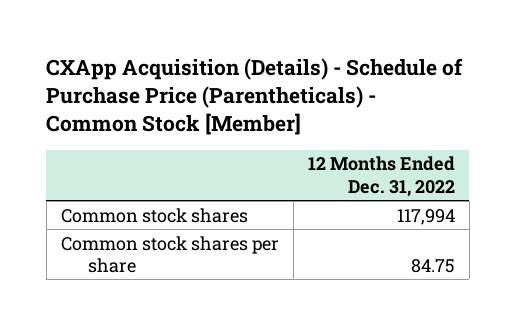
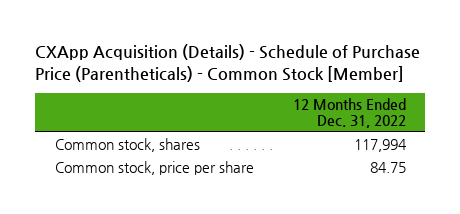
- Common stock shares | 117,994
- Common stock shares per share | 84.75
+ Common stock, shares | 117,994
+ Common stock, price per share | 84.75

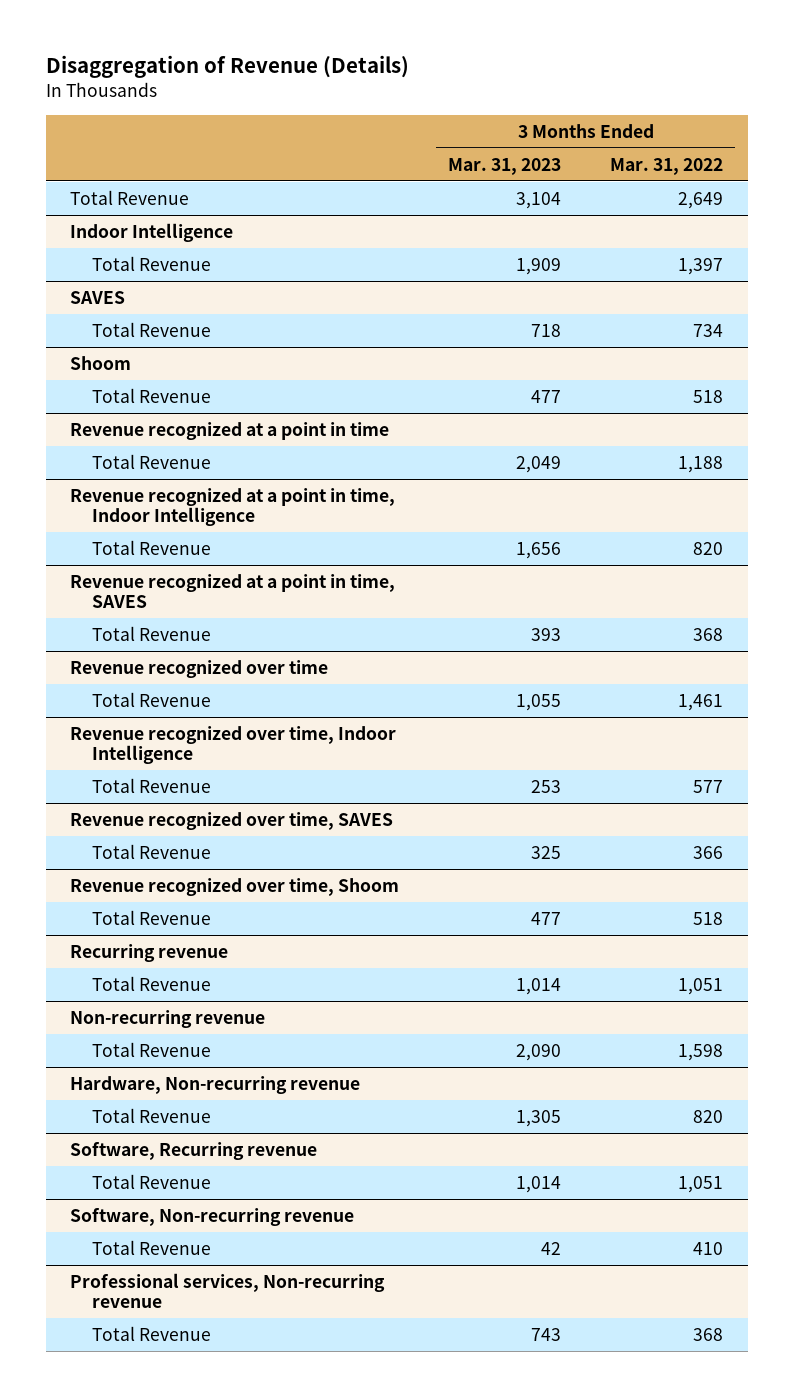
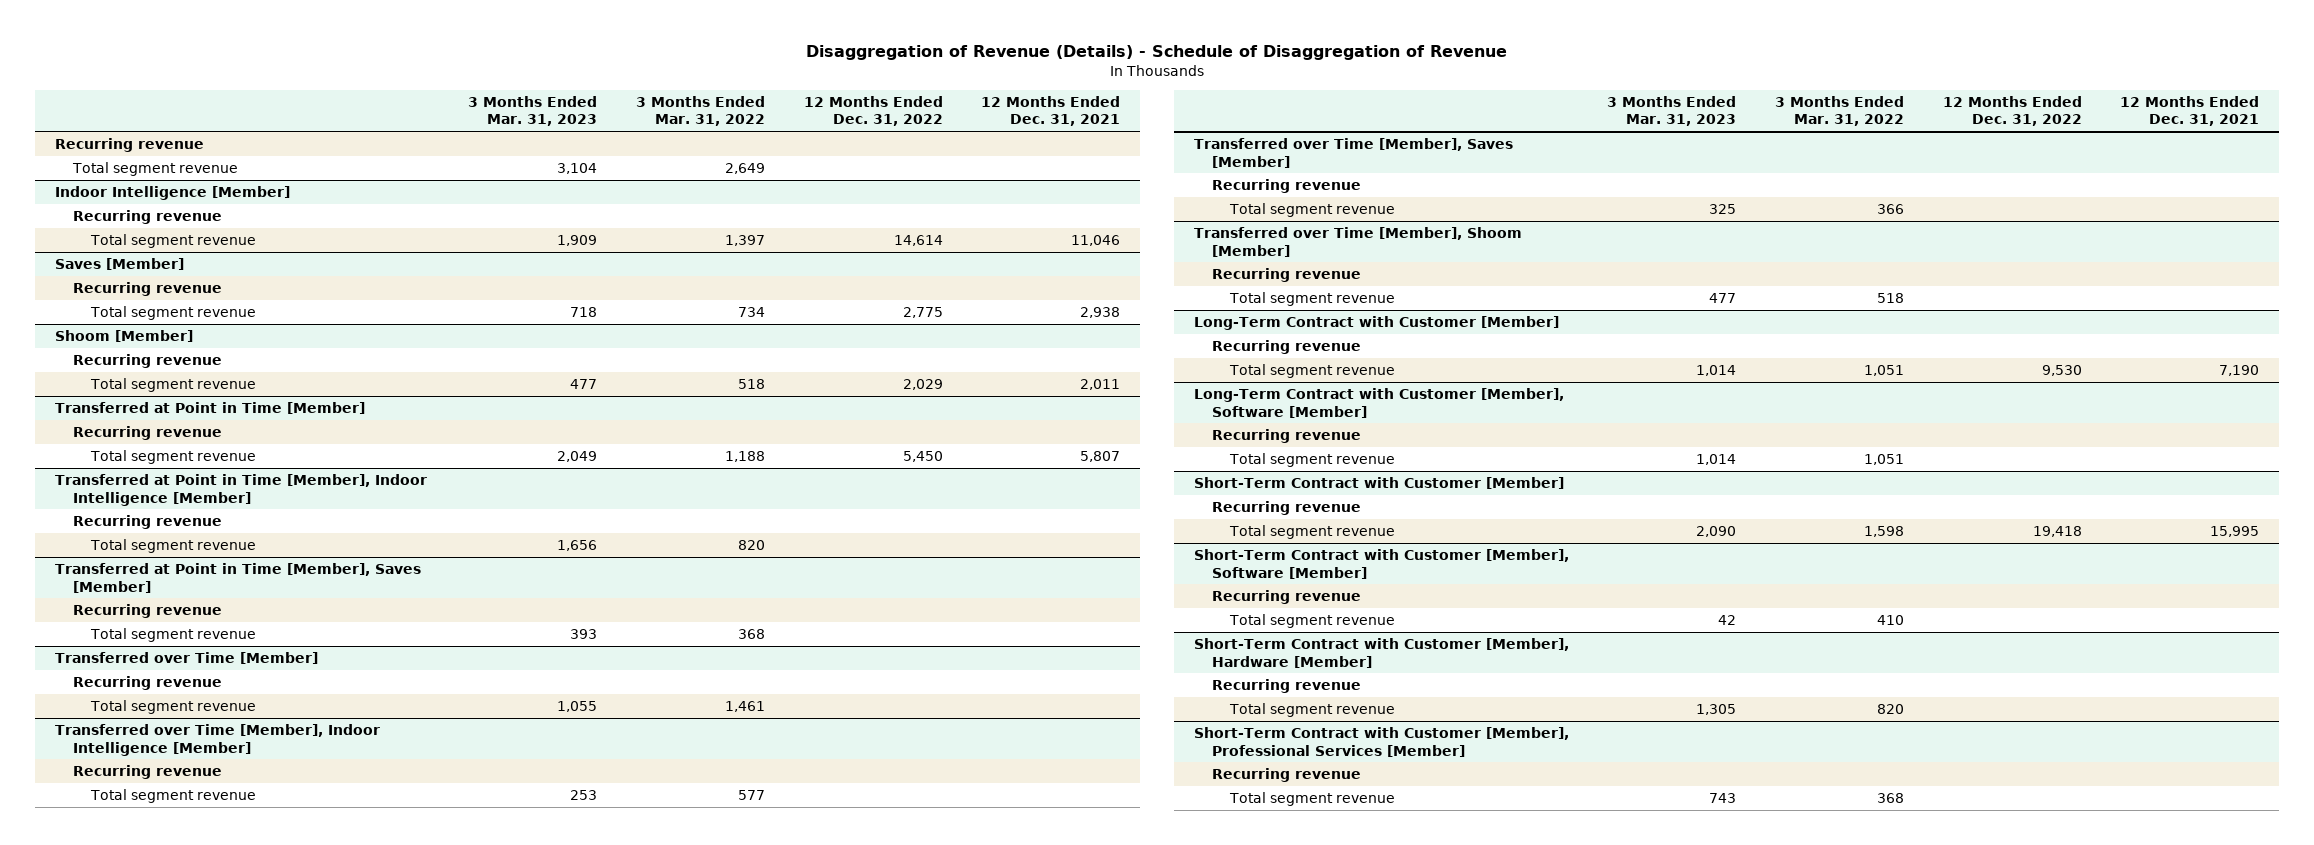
- Disaggregation of Revenue (Details)
+ Disaggregation of Revenue (Details) - Schedule of Disaggregation of Revenue
- | 3 Months Ended Mar. 31, 2023 | 3 Months Ended Mar. 31, 2022
+ | 3 Months Ended Mar. 31, 2023 | 3 Months Ended Mar. 31, 2022 | 12 Months Ended Dec. 31, 2022 | 12 Months Ended Dec. 31, 2021
- Total Revenue | 3,104 | 2,649
- Indoor Intelligence
- Total Revenue | 1,909 | 1,397
- SAVES
- Total Revenue | 718 | 734
- Shoom
- Total Revenue | 477 | 518
- Revenue recognized at a point in time
- Total Revenue | 2,049 | 1,188
- Revenue recognized at a point in time, Indoor Intelligence
- Total Revenue | 1,656 | 820
- Revenue recognized at a point in time, SAVES
- Total Revenue | 393 | 368
- Revenue recognized over time
- Total Revenue | 1,055 | 1,461
- Revenue recognized over time, Indoor Intelligence
- Total Revenue | 253 | 577
- Revenue recognized over time, SAVES
- Total Revenue | 325 | 366
- Revenue recognized over time, Shoom
- Total Revenue | 477 | 518
- Recurring revenue
- Total Revenue | 1,014 | 1,051
- Non-recurring revenue
- Total Revenue | 2,090 | 1,598
- Hardware, Non-recurring revenue
- Total Revenue | 1,305 | 820
- Software, Recurring revenue
- Total Revenue | 1,014 | 1,051
- Software, Non-recurring revenue
- Total Revenue | 42 | 410
- Professional services, Non-recurring revenue
- Total Revenue | 743 | 368
+ Recurring revenue
+ Total segment revenue | 3,104 | 2,649 | |
+ Indoor Intelligence [Member]
+ Recurring revenue
+ Total segment revenue | 1,909 | 1,397 | 14,614 | 11,046
+ Saves [Member]
+ Recurring revenue
+ Total segment revenue | 718 | 734 | 2,775 | 2,938
+ Shoom [Member]
+ Recurring revenue
+ Total segment revenue | 477 | 518 | 2,029 | 2,011
+ Transferred at Point in Time [Member]
+ Recurring revenue
+ Total segment revenue | 2,049 | 1,188 | 5,450 | 5,807
+ Transferred at Point in Time [Member], Indoor Intelligence [Member]
+ Recurring revenue
+ Total segment revenue | 1,656 | 820 | |
+ Transferred at Point in Time [Member], Saves [Member]
+ Recurring revenue
+ Total segment revenue | 393 | 368 | |
+ Transferred over Time [Member]
+ Recurring revenue
+ Total segment revenue | 1,055 | 1,461 | |
+ Transferred over Time [Member], Indoor Intelligence [Member]
+ Recurring revenue
+ Total segment revenue | 253 | 577 | |
+ Transferred over Time [Member], Saves [Member]
+ Recurring revenue
+ Total segment revenue | 325 | 366 | |
+ Transferred over Time [Member], Shoom [Member]
+ Recurring revenue
+ Total segment revenue | 477 | 518 | |
+ Long-Term Contract with Customer [Member]
+ Recurring revenue
+ Total segment revenue | 1,014 | 1,051 | 9,530 | 7,190
+ Long-Term Contract with Customer [Member], Software [Member]
+ Recurring revenue
+ Total segment revenue | 1,014 | 1,051 | |
+ Short-Term Contract with Customer [Member]
+ Recurring revenue
+ Total segment revenue | 2,090 | 1,598 | 19,418 | 15,995
+ Short-Term Contract with Customer [Member], Software [Member]
+ Recurring revenue
+ Total segment revenue | 42 | 410 | |
+ Short-Term Contract with Customer [Member], Hardware [Member]
+ Recurring revenue
+ Total segment revenue | 1,305 | 820 | |
+ Short-Term Contract with Customer [Member], Professional Services [Member]
+ Recurring revenue
+ Total segment revenue | 743 | 368 | |

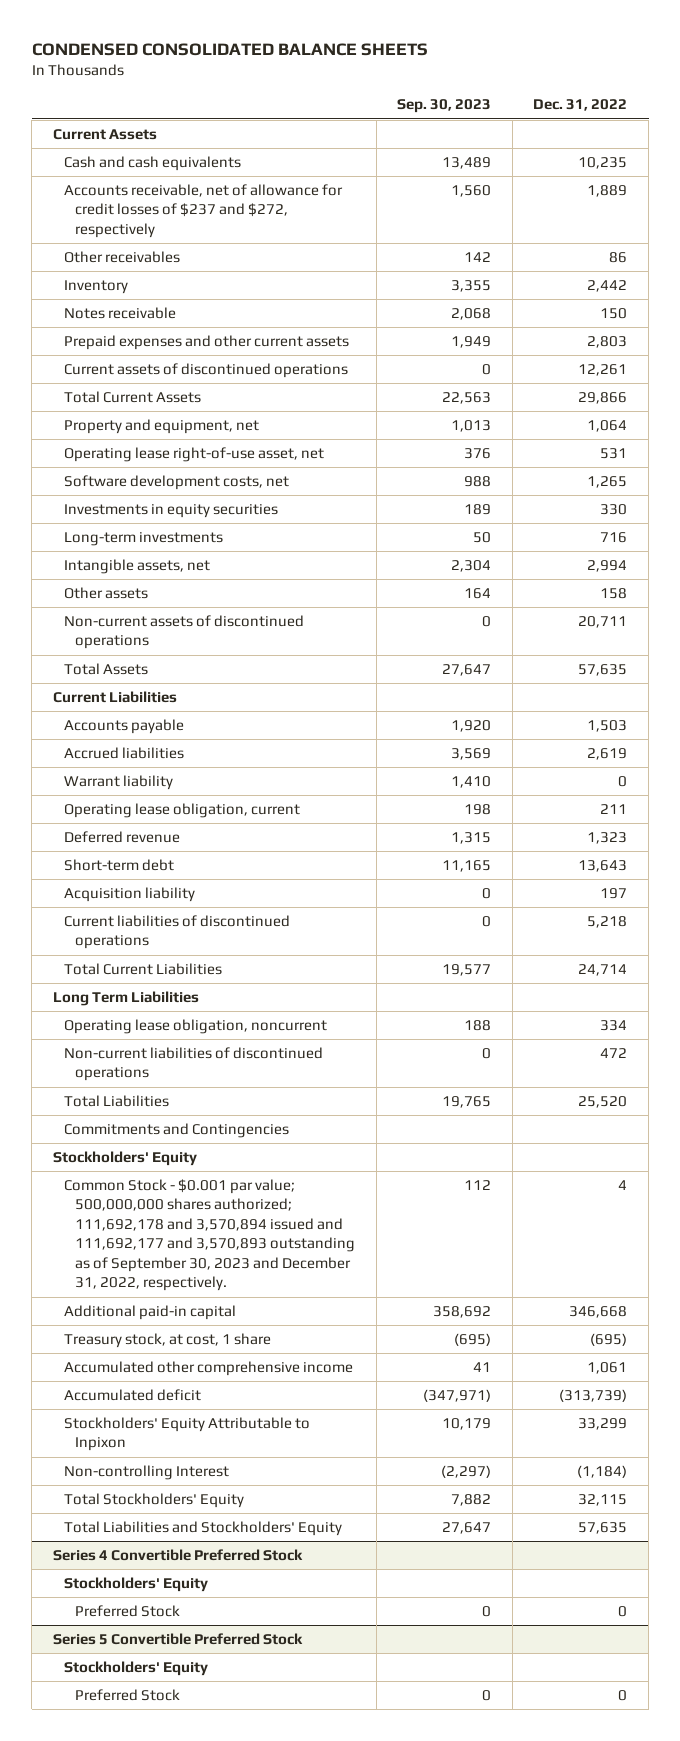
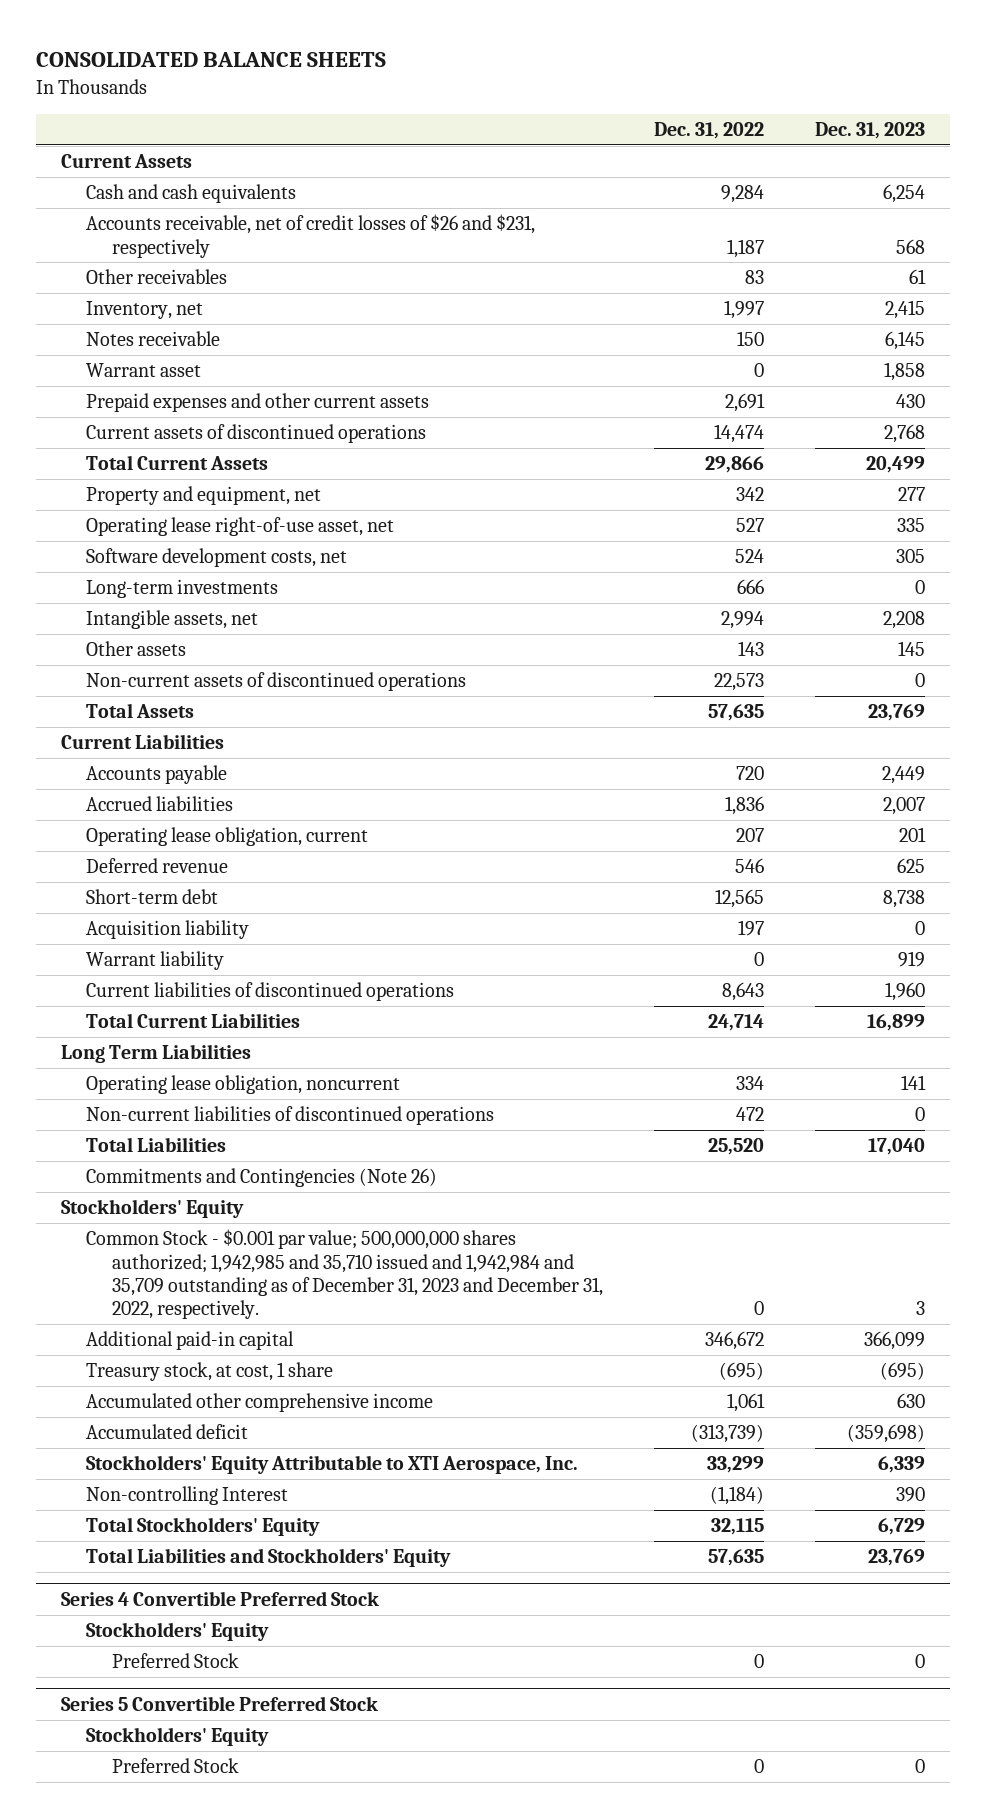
- CONDENSED CONSOLIDATED BALANCE SHEETS
+ CONSOLIDATED BALANCE SHEETS
- | Sep. 30, 2023 | Dec. 31, 2022
+ | Dec. 31, 2022 | Dec. 31, 2023
- Cash and cash equivalents | 13,489 | 10,235
- Accounts receivable, net of allowance for credit losses of $237 and $272, respectively | 1,560 | 1,889
- Other receivables | 142 | 86
- Inventory | 3,355 | 2,442
+ Cash and cash equivalents | 9,284 | 6,254
+ Accounts receivable, net of credit losses of $26 and $231, respectively | 1,187 | 568
+ Other receivables | 83 | 61
+ Inventory, net | 1,997 | 2,415
- Prepaid expenses and other current assets | 1,949 | 2,803
- Current assets of discontinued operations | 0 | 12,261
+ Warrant asset | 0 | 1,858
+ Prepaid expenses and other current assets | 2,691 | 430
+ Current assets of discontinued operations | 14,474 | 2,768
- Property and equipment, net | 1,013 | 1,064
- Operating lease right-of-use asset, net | 376 | 531
- Software development costs, net | 988 | 1,265
- Investments in equity securities | 189 | 330
- Long-term investments | 50 | 716
+ Property and equipment, net | 342 | 277
+ Operating lease right-of-use asset, net | 527 | 335
+ Software development costs, net | 524 | 305
+ Long-term investments | 666 | 0
- Other assets | 164 | 158
- Non-current assets of discontinued operations | 0 | 20,711
+ Other assets | 143 | 145
+ Non-current assets of discontinued operations | 22,573 | 0
- Accounts payable | 1,920 | 1,503
- Accrued liabilities | 3,569 | 2,619
- Operating lease obligation, current | 198 | 211
- Deferred revenue | 1,315 | 1,323
- Short-term debt | 11,165 | 13,643
+ Accounts payable | 720 | 2,449
+ Accrued liabilities | 1,836 | 2,007
+ Operating lease obligation, current | 207 | 201
+ Deferred revenue | 546 | 625
+ Short-term debt | 12,565 | 8,738
- Current liabilities of discontinued operations | 0 | 5,218
moved down: Warrant liability | 0 | 919
+ Current liabilities of discontinued operations | 8,643 | 1,960
- Commitments and Contingencies
+ Commitments and Contingencies (Note 26)
- Common Stock - $0.001 par value; 500,000,000 shares authorized; 111,692,178 and 3,570,894 issued and 111,692,177 and 3,570,893 outstanding as of September 30, 2023 and December 31, 2022, respectively. | 112 | 4
- Additional paid-in capital | 358,692 | 346,668
+ Common Stock - $0.001 par value; 500,000,000 shares authorized; 1,942,985 and 35,710 issued and 1,942,984 and 35,709 outstanding as of December 31, 2023 and December 31, 2022, respectively. | 0 | 3
+ Additional paid-in capital | 346,672 | 366,099
- Stockholders' Equity Attributable to Inpixon | 10,179 | 33,299
+ Stockholders' Equity Attributable to XTI Aerospace, Inc. | 33,299 | 6,339

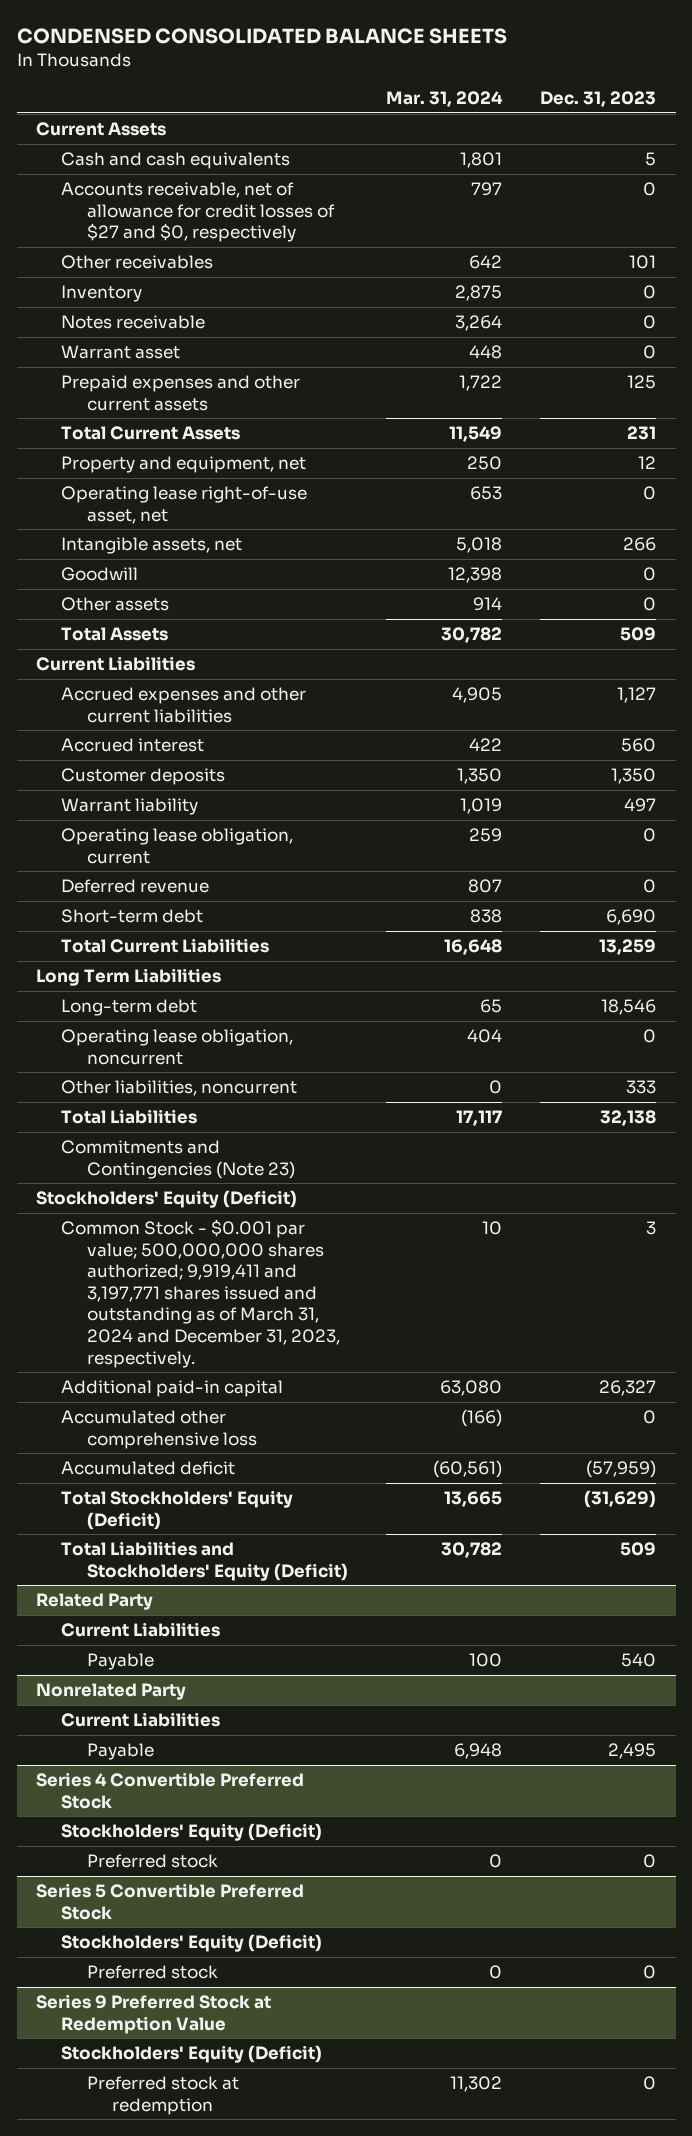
- CONSOLIDATED BALANCE SHEETS
+ CONDENSED CONSOLIDATED BALANCE SHEETS
- | Dec. 31, 2022 | Dec. 31, 2023
+ | Mar. 31, 2024 | Dec. 31, 2023
- Cash and cash equivalents | 9,284 | 6,254
- Accounts receivable, net of credit losses of $26 and $231, respectively | 1,187 | 568
- Other receivables | 83 | 61
- Inventory, net | 1,997 | 2,415
- Notes receivable | 150 | 6,145
- Warrant asset | 0 | 1,858
- Prepaid expenses and other current assets | 2,691 | 430
- Current assets of discontinued operations | 14,474 | 2,768
- Total Current Assets | 29,866 | 20,499
- Property and equipment, net | 342 | 277
- Operating lease right-of-use asset, net | 527 | 335
- Software development costs, net | 524 | 305
- Long-term investments | 666 | 0
- Intangible assets, net | 2,994 | 2,208
- Other assets | 143 | 145
- Non-current assets of discontinued operations | 22,573 | 0
- Total Assets | 57,635 | 23,769
+ Cash and cash equivalents | 1,801 | 5
+ Accounts receivable, net of allowance for credit losses of $27 and $0, respectively | 797 | 0
+ Other receivables | 642 | 101
+ Inventory | 2,875 | 0
+ Notes receivable | 3,264 | 0
+ Warrant asset | 448 | 0
+ Prepaid expenses and other current assets | 1,722 | 125
+ Total Current Assets | 11,549 | 231
+ Property and equipment, net | 250 | 12
+ Operating lease right-of-use asset, net | 653 | 0
+ Intangible assets, net | 5,018 | 266
+ Goodwill | 12,398 | 0
+ Other assets | 914 | 0
+ Total Assets | 30,782 | 509
- Accounts payable | 720 | 2,449
- Accrued liabilities | 1,836 | 2,007
- Operating lease obligation, current | 207 | 201
- Deferred revenue | 546 | 625
- Short-term debt | 12,565 | 8,738
- Acquisition liability | 197 | 0
- Warrant liability | 0 | 919
- Current liabilities of discontinued operations | 8,643 | 1,960
- Total Current Liabilities | 24,714 | 16,899
+ Accrued expenses and other current liabilities | 4,905 | 1,127
+ Accrued interest | 422 | 560
+ Customer deposits | 1,350 | 1,350
+ Warrant liability | 1,019 | 497
+ Operating lease obligation, current | 259 | 0
+ Deferred revenue | 807 | 0
+ Short-term debt | 838 | 6,690
+ Total Current Liabilities | 16,648 | 13,259
- Operating lease obligation, noncurrent | 334 | 141
- Non-current liabilities of discontinued operations | 472 | 0
- Total Liabilities | 25,520 | 17,040
- Commitments and Contingencies (Note 26)
- Stockholders' Equity
- Common Stock - $0.001 par value; 500,000,000 shares authorized; 1,942,985 and 35,710 issued and 1,942,984 and 35,709 outstanding as of December 31, 2023 and December 31, 2022, respectively. | 0 | 3
- Additional paid-in capital | 346,672 | 366,099
- Treasury stock, at cost, 1 share | (695) | (695)
- Accumulated other comprehensive income | 1,061 | 630
- Accumulated deficit | (313,739) | (359,698)
- Stockholders' Equity Attributable to XTI Aerospace, Inc. | 33,299 | 6,339
- Non-controlling Interest | (1,184) | 390
- Total Stockholders' Equity | 32,115 | 6,729
- Total Liabilities and Stockholders' Equity | 57,635 | 23,769
+ Long-term debt | 65 | 18,546
+ Operating lease obligation, noncurrent | 404 | 0
+ Other liabilities, noncurrent | 0 | 333
+ Total Liabilities | 17,117 | 32,138
+ Commitments and Contingencies (Note 23)
+ Stockholders' Equity (Deficit)
+ Common Stock - $0.001 par value; 500,000,000 shares authorized; 9,919,411 and 3,197,771 shares issued and outstanding as of March 31, 2024 and December 31, 2023, respectively. | 10 | 3
+ Additional paid-in capital | 63,080 | 26,327
+ Accumulated other comprehensive loss | (166) | 0
+ Accumulated deficit | (60,561) | (57,959)
+ Total Stockholders' Equity (Deficit) | 13,665 | (31,629)
+ Total Liabilities and Stockholders' Equity (Deficit) | 30,782 | 509
+ Related Party
+ Current Liabilities
+ Payable | 100 | 540
+ Nonrelated Party
+ Current Liabilities
+ Payable | 6,948 | 2,495
@ Series 4 Convertible Preferred Stock
- Stockholders' Equity
- Preferred Stock | 0 | 0
+ Stockholders' Equity (Deficit)
+ Preferred stock | 0 | 0
@ Series 5 Convertible Preferred Stock
- Stockholders' Equity
- Preferred Stock | 0 | 0
+ Stockholders' Equity (Deficit)
+ Preferred stock | 0 | 0
+ Series 9 Preferred Stock at Redemption Value
+ Stockholders' Equity (Deficit)
+ Preferred stock at redemption | 11,302 | 0

